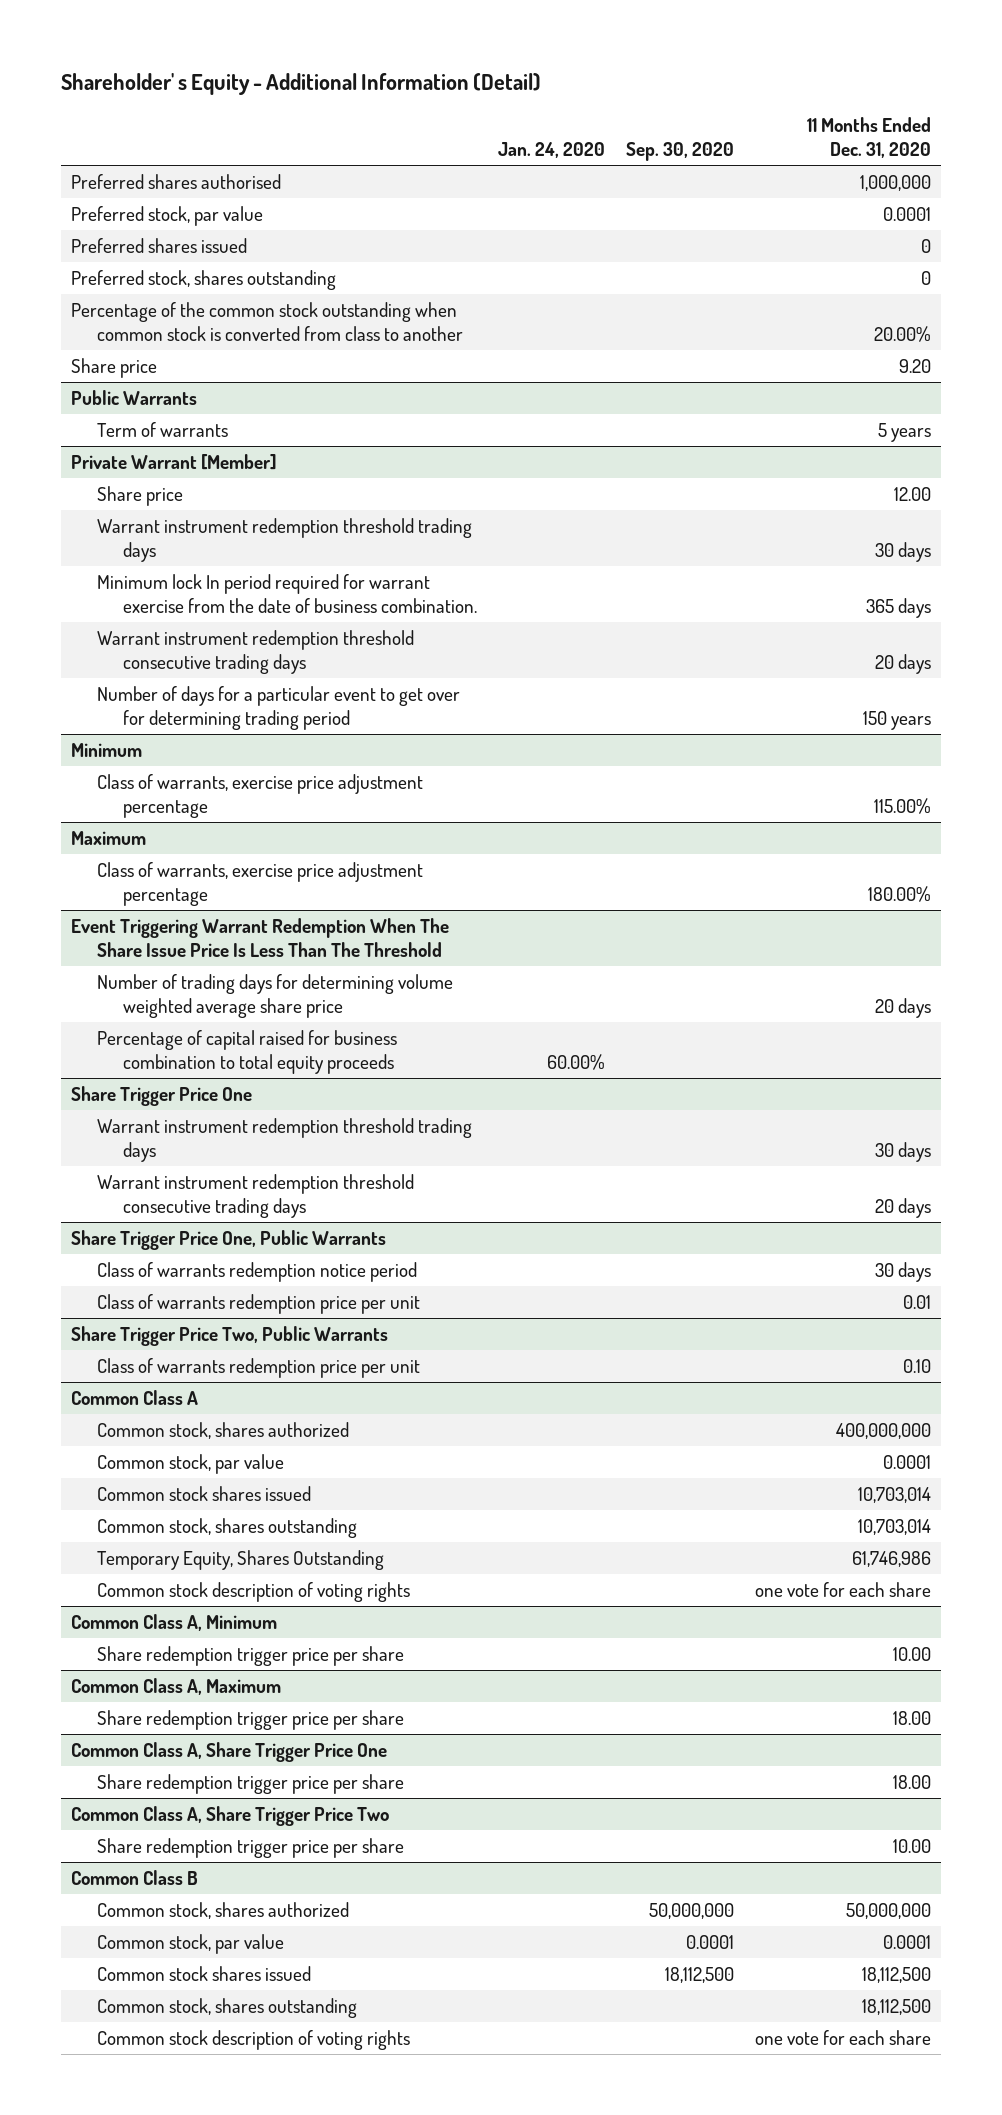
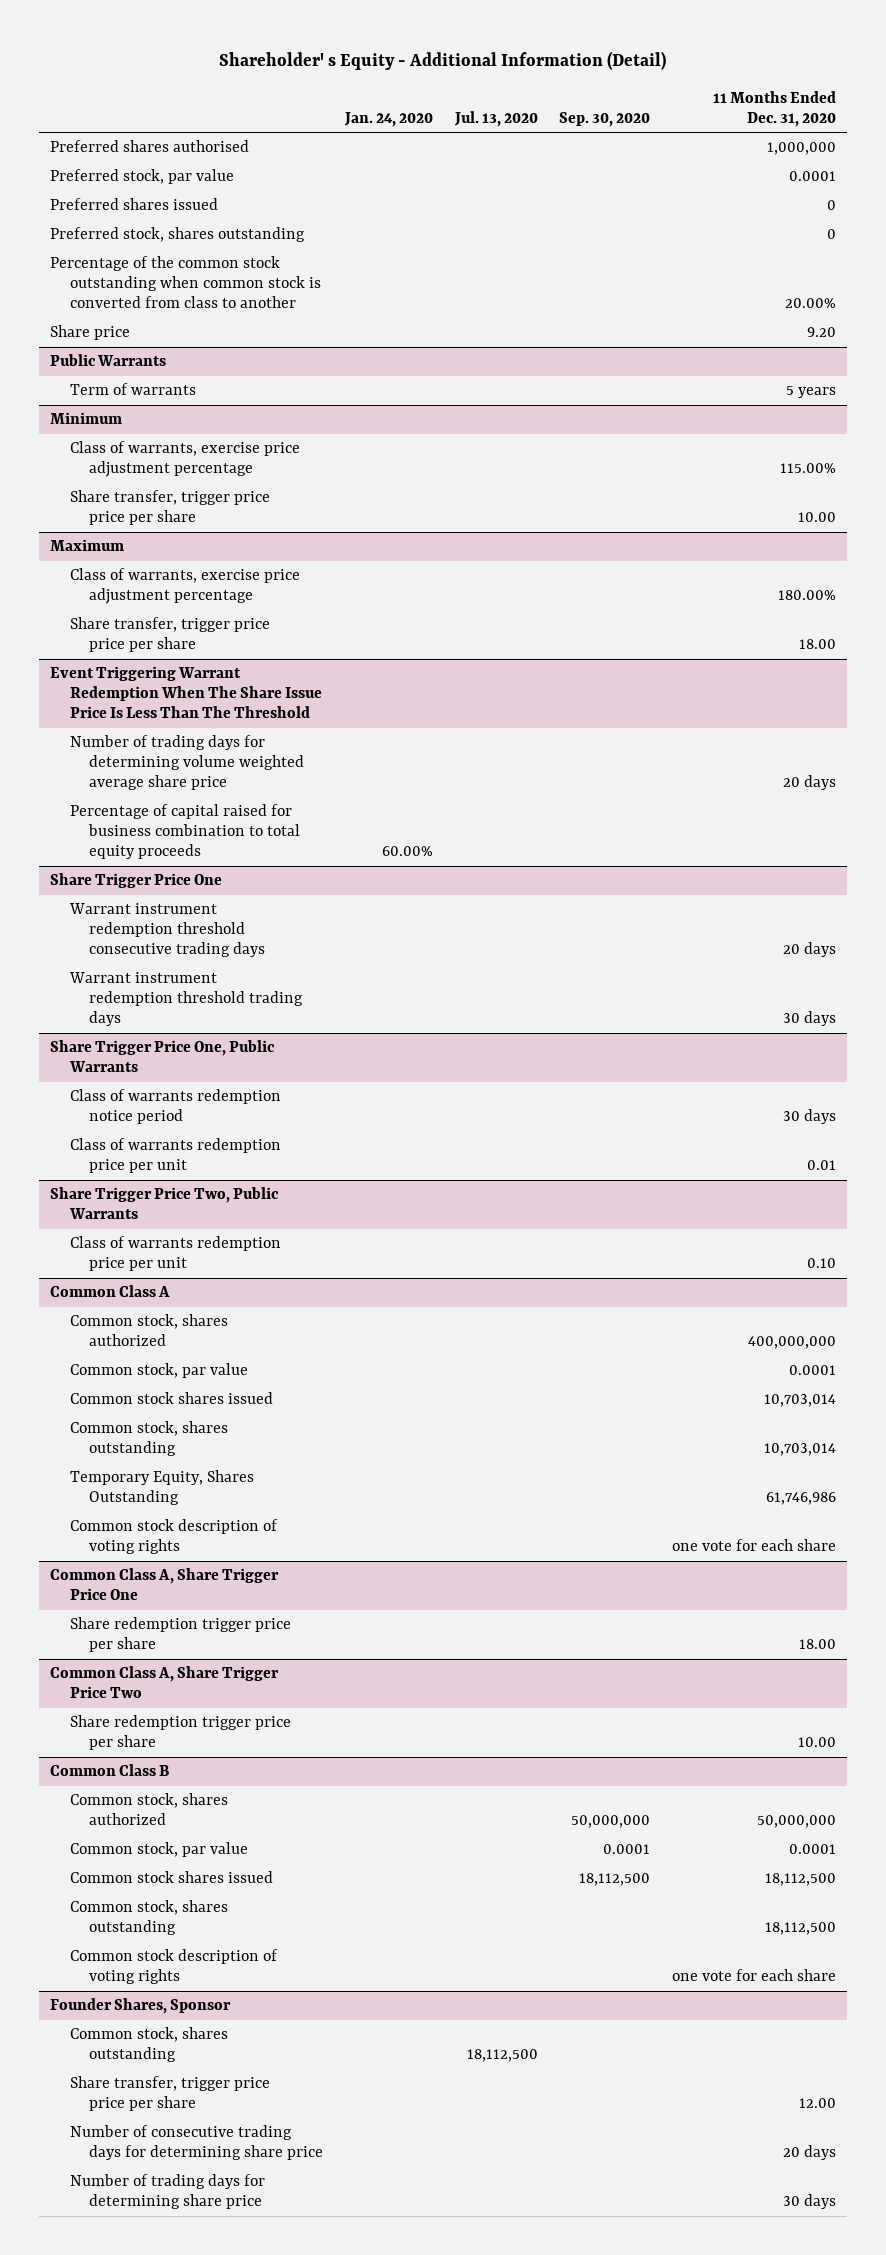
- | Jan. 24, 2020 | Sep. 30, 2020 | 11 Months Ended Dec. 31, 2020
+ | Jan. 24, 2020 | Jul. 13, 2020 | Sep. 30, 2020 | 11 Months Ended Dec. 31, 2020
- Private Warrant [Member]
- Share price | | | 12.00
- Warrant instrument redemption threshold trading days | | | 30 days
- Minimum lock In period required for warrant exercise from the date of business combination. | | | 365 days
- Warrant instrument redemption threshold consecutive trading days | | | 20 days
- Number of days for a particular event to get over for determining trading period | | | 150 years
@ Minimum
+ Share transfer, trigger price price per share | | | | 10.00
@ Maximum
+ Share transfer, trigger price price per share | | | | 18.00
@ Share Trigger Price One
moved down: Warrant instrument redemption threshold trading days | | | | 30 days
- Common Class A, Minimum
- Share redemption trigger price per share | | | 10.00
- Common Class A, Maximum
- Share redemption trigger price per share | | | 18.00
+ Founder Shares, Sponsor
+ Common stock, shares outstanding | | 18,112,500 | |
+ Share transfer, trigger price price per share | | | | 12.00
+ Number of consecutive trading days for determining share price | | | | 20 days
+ Number of trading days for determining share price | | | | 30 days

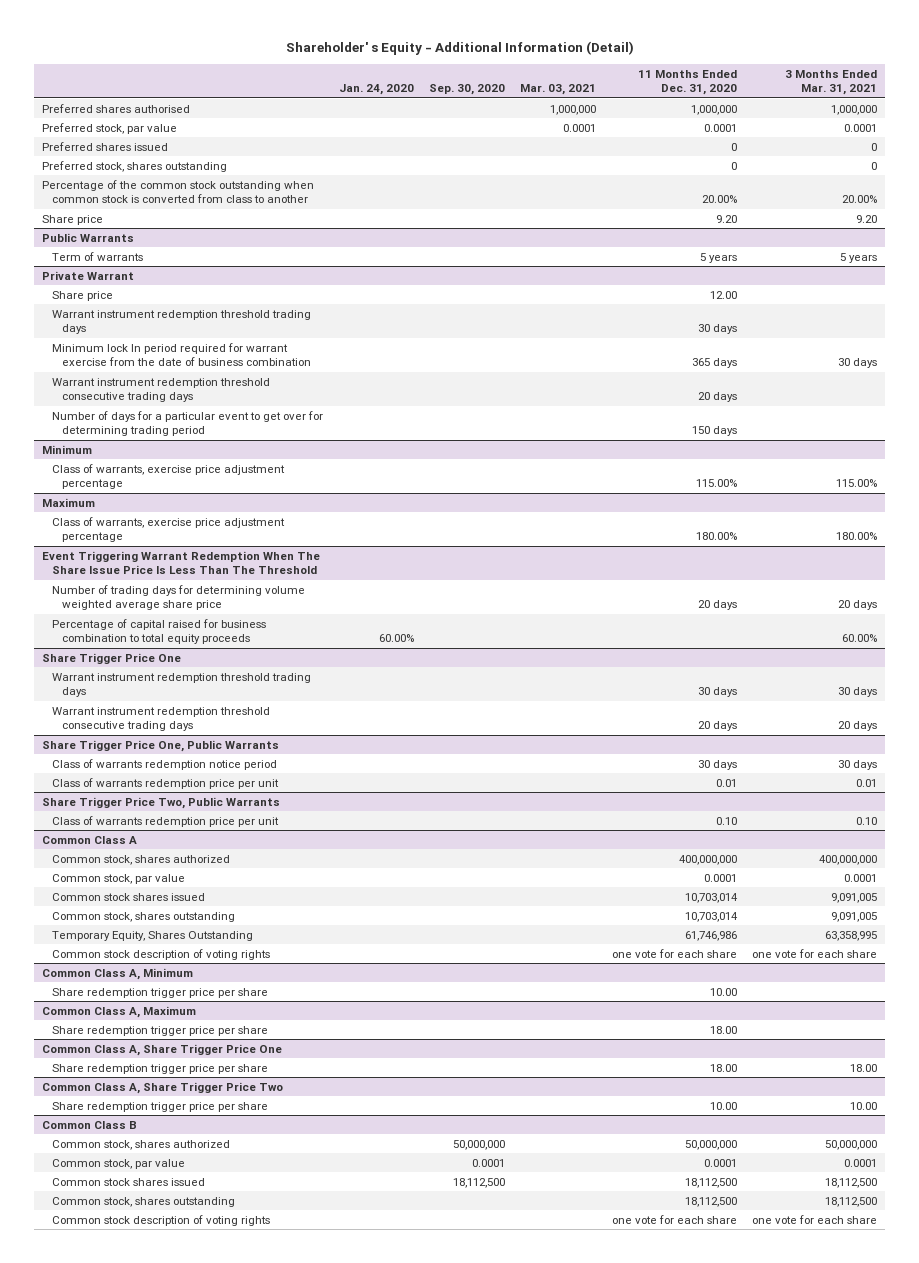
- | Jan. 24, 2020 | Jul. 13, 2020 | Sep. 30, 2020 | 11 Months Ended Dec. 31, 2020
+ | Jan. 24, 2020 | Sep. 30, 2020 | Mar. 03, 2021 | 11 Months Ended Dec. 31, 2020 | 3 Months Ended Mar. 31, 2021
+ Private Warrant
+ Share price | | | | 12.00 |
+ Warrant instrument redemption threshold trading days | | | | 30 days |
+ Minimum lock In period required for warrant exercise from the date of business combination | | | | 365 days | 30 days
+ Warrant instrument redemption threshold consecutive trading days | | | | 20 days |
+ Number of days for a particular event to get over for determining trading period | | | | 150 days |
@ Minimum
- Share transfer, trigger price price per share | | | | 10.00
@ Maximum
- Share transfer, trigger price price per share | | | | 18.00
@ Share Trigger Price One
moved down: Warrant instrument redemption threshold consecutive trading days | | | | 20 days | 20 days
+ Common Class A, Minimum
+ Share redemption trigger price per share | | | | 10.00 |
+ Common Class A, Maximum
+ Share redemption trigger price per share | | | | 18.00 |
- Founder Shares, Sponsor
- Common stock, shares outstanding | | 18,112,500 | |
- Share transfer, trigger price price per share | | | | 12.00
- Number of consecutive trading days for determining share price | | | | 20 days
- Number of trading days for determining share price | | | | 30 days

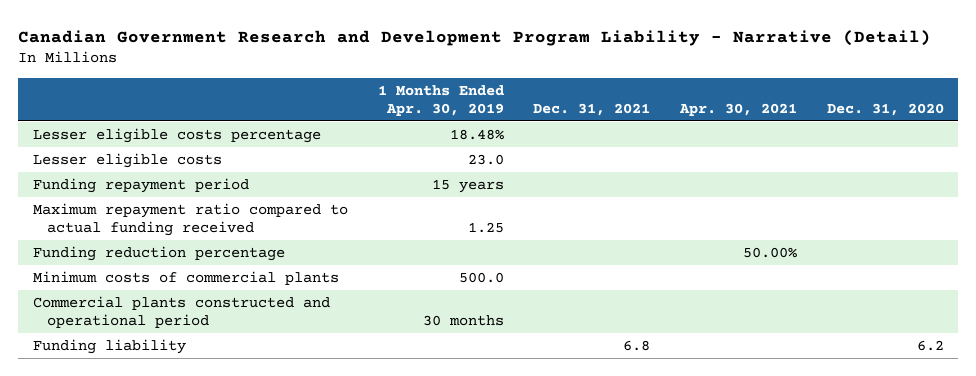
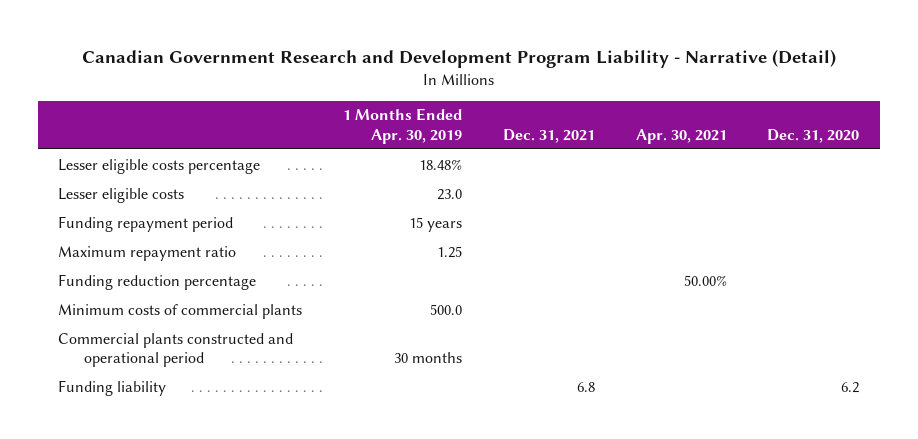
- Maximum repayment ratio compared to actual funding received | 1.25 | | |
+ Maximum repayment ratio | 1.25 | | |

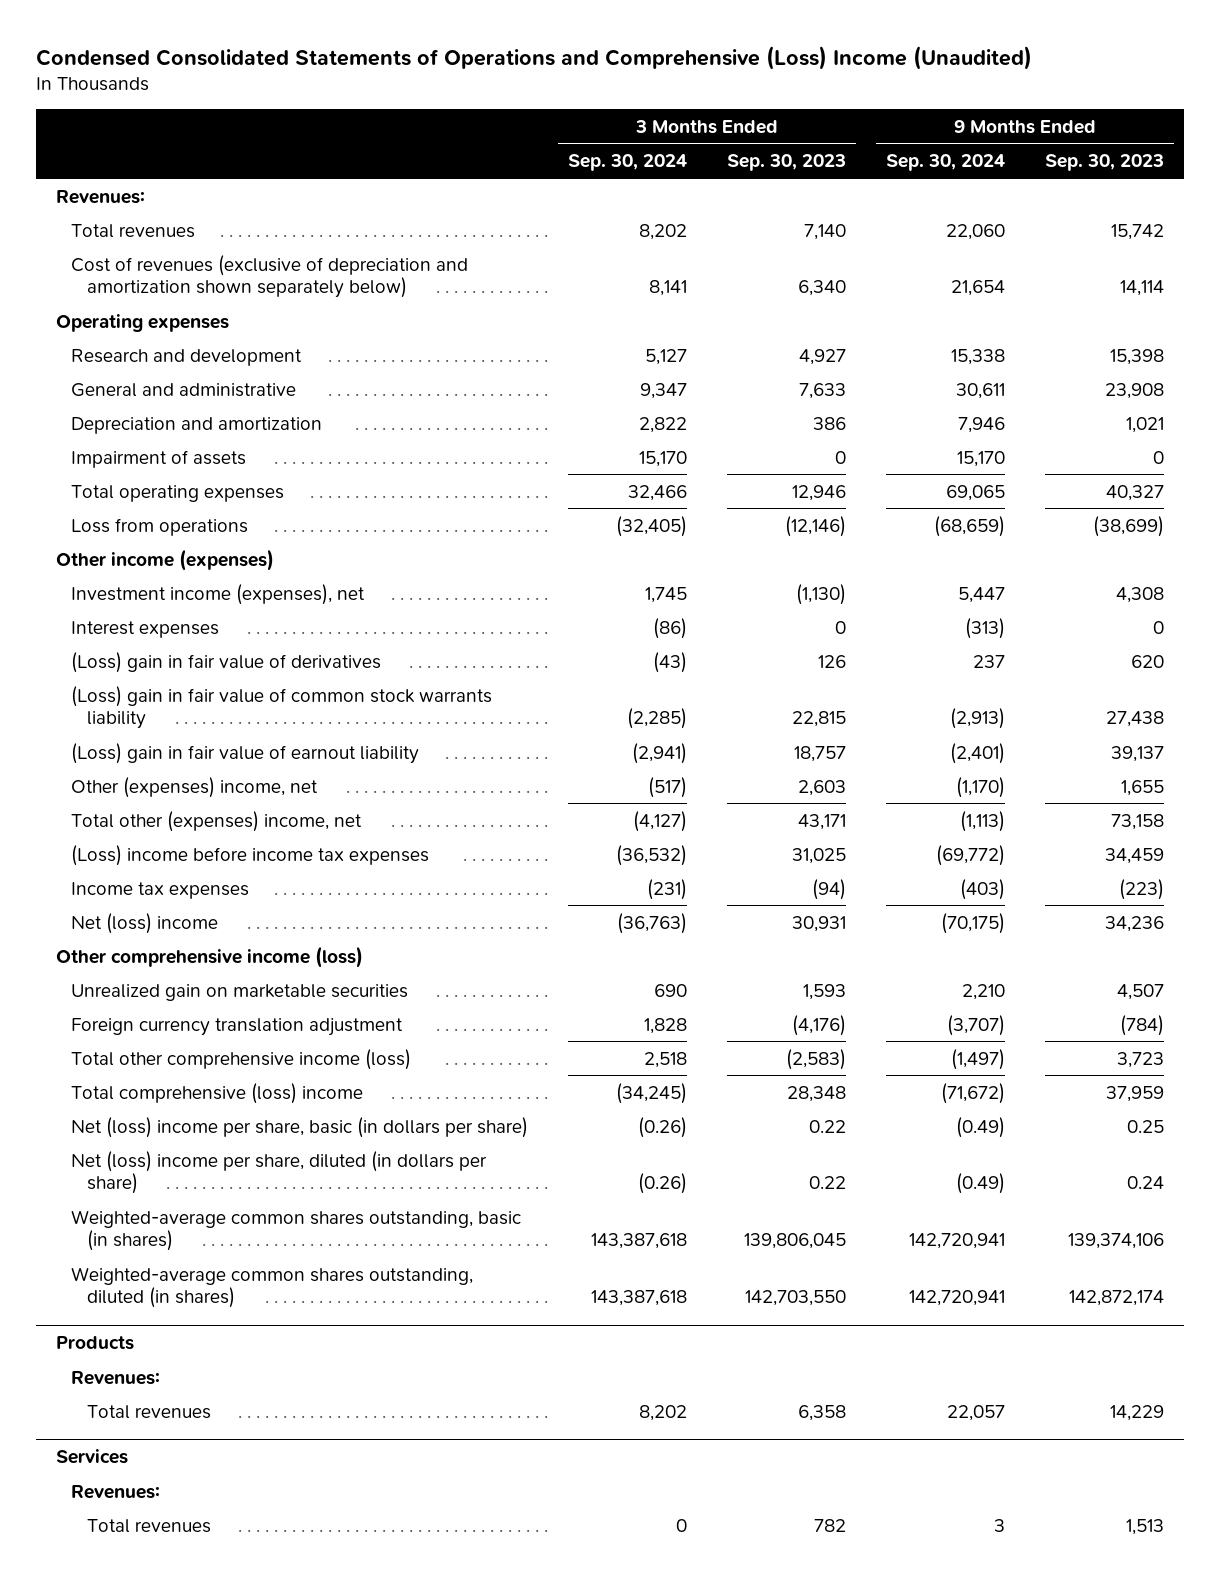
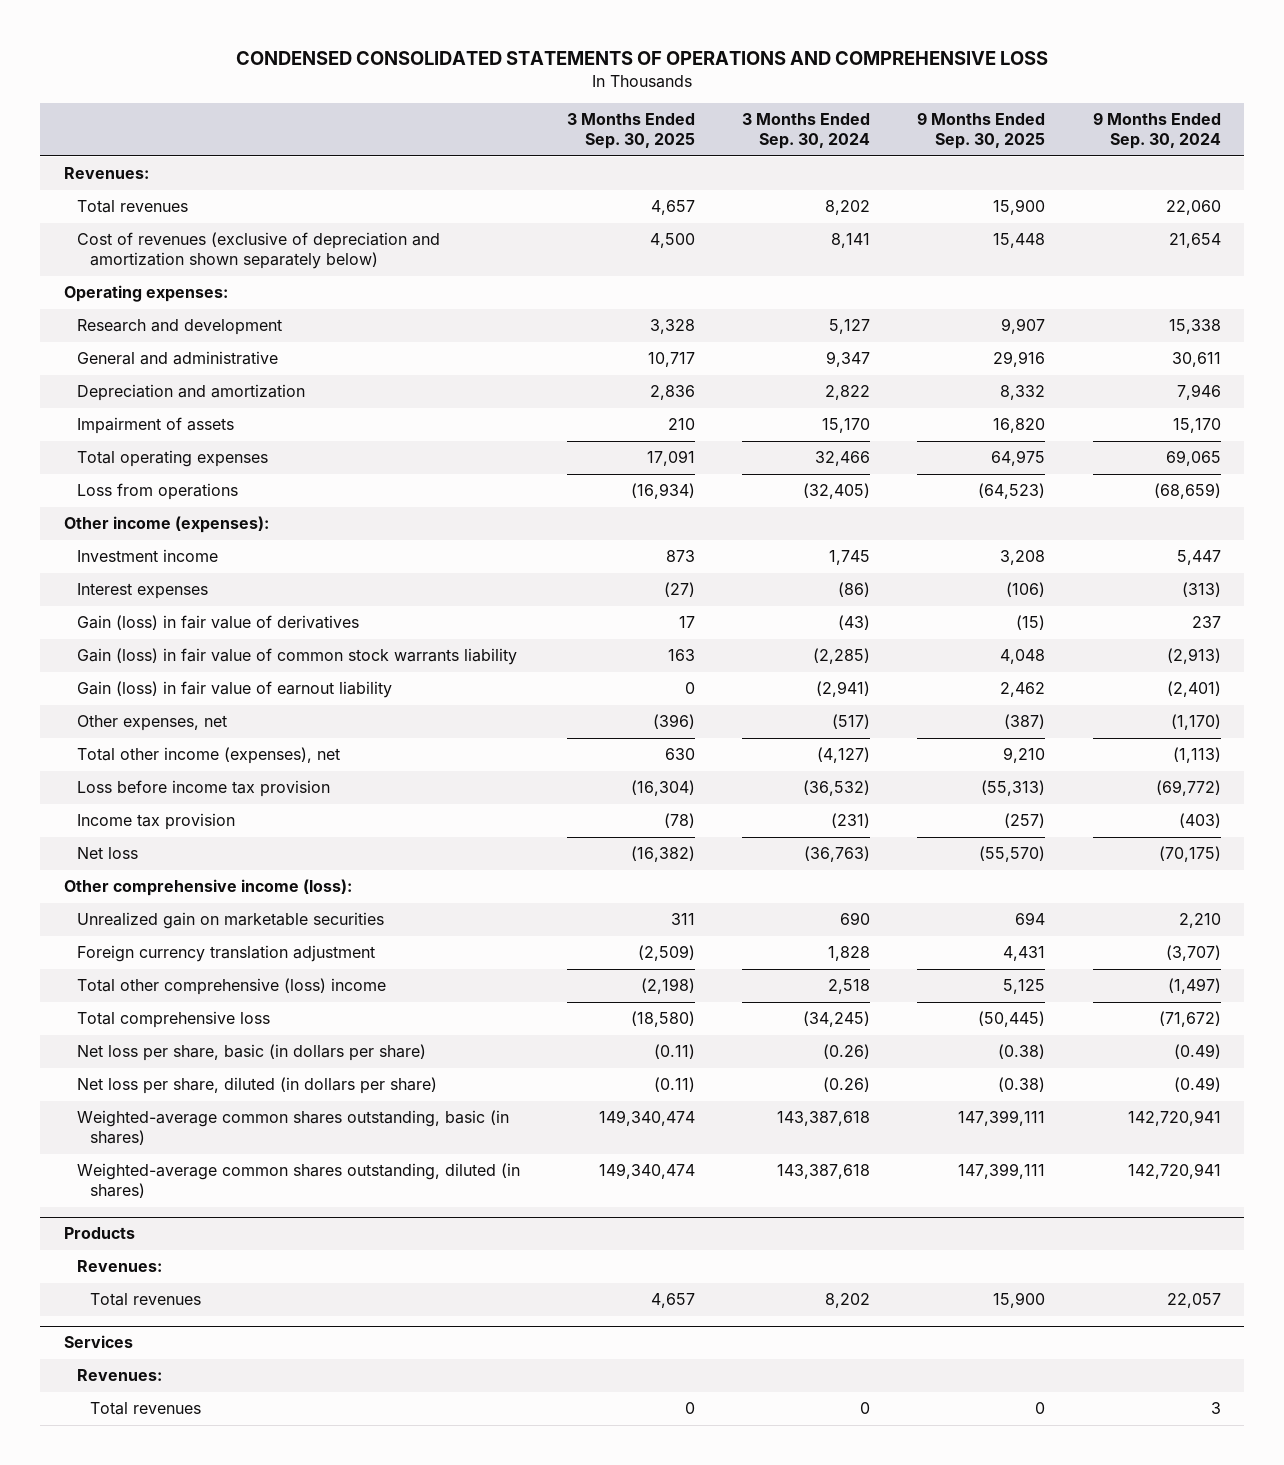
- Condensed Consolidated Statements of Operations and Comprehensive (Loss) Income (Unaudited)
+ CONDENSED CONSOLIDATED STATEMENTS OF OPERATIONS AND COMPREHENSIVE LOSS
- | 3 Months Ended Sep. 30, 2024 | 3 Months Ended Sep. 30, 2023 | 9 Months Ended Sep. 30, 2024 | 9 Months Ended Sep. 30, 2023
+ | 3 Months Ended Sep. 30, 2025 | 3 Months Ended Sep. 30, 2024 | 9 Months Ended Sep. 30, 2025 | 9 Months Ended Sep. 30, 2024
- Operating expenses
+ Operating expenses:
- Other income (expenses)
- Investment income (expenses), net | 1,745 | (1,130) | 5,447 | 4,308
+ Other income (expenses):
+ Investment income | 873 | 1,745 | 3,208 | 5,447
- (Loss) gain in fair value of derivatives | (43) | 126 | 237 | 620
- (Loss) gain in fair value of common stock warrants liability | (2,285) | 22,815 | (2,913) | 27,438
- (Loss) gain in fair value of earnout liability | (2,941) | 18,757 | (2,401) | 39,137
- Other (expenses) income, net | (517) | 2,603 | (1,170) | 1,655
- Total other (expenses) income, net | (4,127) | 43,171 | (1,113) | 73,158
- (Loss) income before income tax expenses | (36,532) | 31,025 | (69,772) | 34,459
- Income tax expenses | (231) | (94) | (403) | (223)
- Net (loss) income | (36,763) | 30,931 | (70,175) | 34,236
- Other comprehensive income (loss)
+ Gain (loss) in fair value of derivatives | 17 | (43) | (15) | 237
+ Gain (loss) in fair value of common stock warrants liability | 163 | (2,285) | 4,048 | (2,913)
+ Gain (loss) in fair value of earnout liability | 0 | (2,941) | 2,462 | (2,401)
+ Other expenses, net | (396) | (517) | (387) | (1,170)
+ Total other income (expenses), net | 630 | (4,127) | 9,210 | (1,113)
+ Loss before income tax provision | (16,304) | (36,532) | (55,313) | (69,772)
+ Income tax provision | (78) | (231) | (257) | (403)
+ Net loss | (16,382) | (36,763) | (55,570) | (70,175)
+ Other comprehensive income (loss):
- Total other comprehensive income (loss) | 2,518 | (2,583) | (1,497) | 3,723
- Total comprehensive (loss) income | (34,245) | 28,348 | (71,672) | 37,959
- Net (loss) income per share, basic (in dollars per share) | (0.26) | 0.22 | (0.49) | 0.25
- Net (loss) income per share, diluted (in dollars per share) | (0.26) | 0.22 | (0.49) | 0.24
+ Total other comprehensive (loss) income | (2,198) | 2,518 | 5,125 | (1,497)
+ Total comprehensive loss | (18,580) | (34,245) | (50,445) | (71,672)
+ Net loss per share, basic (in dollars per share) | (0.11) | (0.26) | (0.38) | (0.49)
+ Net loss per share, diluted (in dollars per share) | (0.11) | (0.26) | (0.38) | (0.49)

